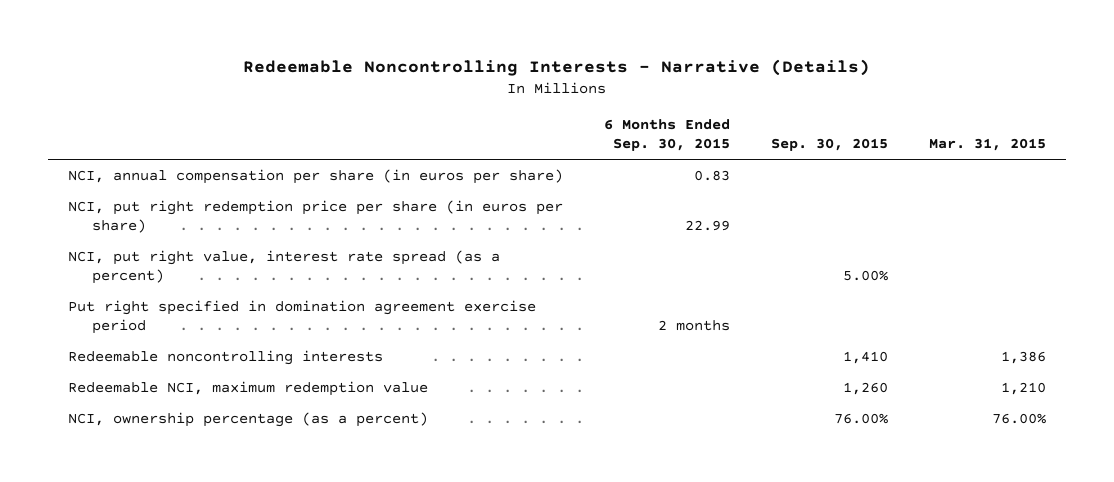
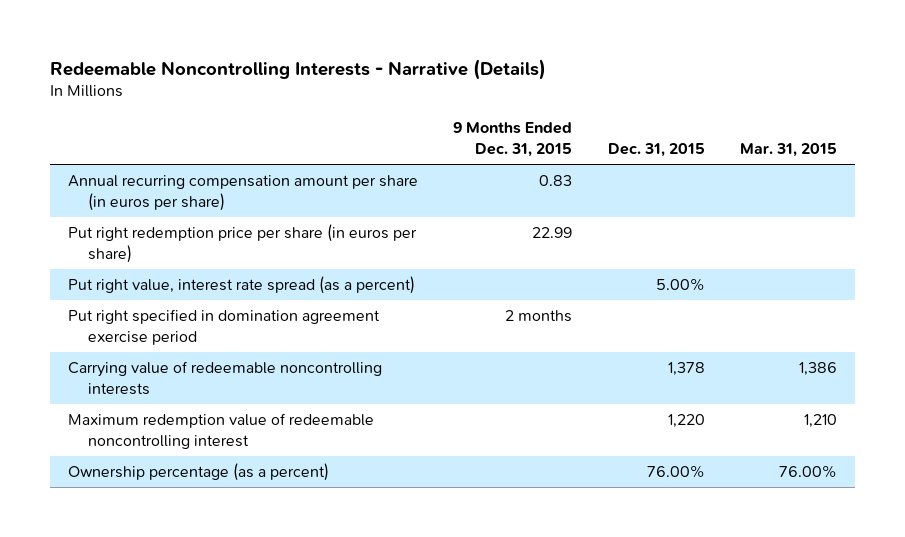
- | 6 Months Ended Sep. 30, 2015 | Sep. 30, 2015 | Mar. 31, 2015
+ | 9 Months Ended Dec. 31, 2015 | Dec. 31, 2015 | Mar. 31, 2015
- NCI, annual compensation per share (in euros per share) | 0.83 | |
- NCI, put right redemption price per share (in euros per share) | 22.99 | |
- NCI, put right value, interest rate spread (as a percent) | | 5.00% |
+ Annual recurring compensation amount per share (in euros per share) | 0.83 | |
+ Put right redemption price per share (in euros per share) | 22.99 | |
+ Put right value, interest rate spread (as a percent) | | 5.00% |
- Redeemable noncontrolling interests | | 1,410 | 1,386
- Redeemable NCI, maximum redemption value | | 1,260 | 1,210
- NCI, ownership percentage (as a percent) | | 76.00% | 76.00%
+ Carrying value of redeemable noncontrolling interests | | 1,378 | 1,386
+ Maximum redemption value of redeemable noncontrolling interest | | 1,220 | 1,210
+ Ownership percentage (as a percent) | | 76.00% | 76.00%

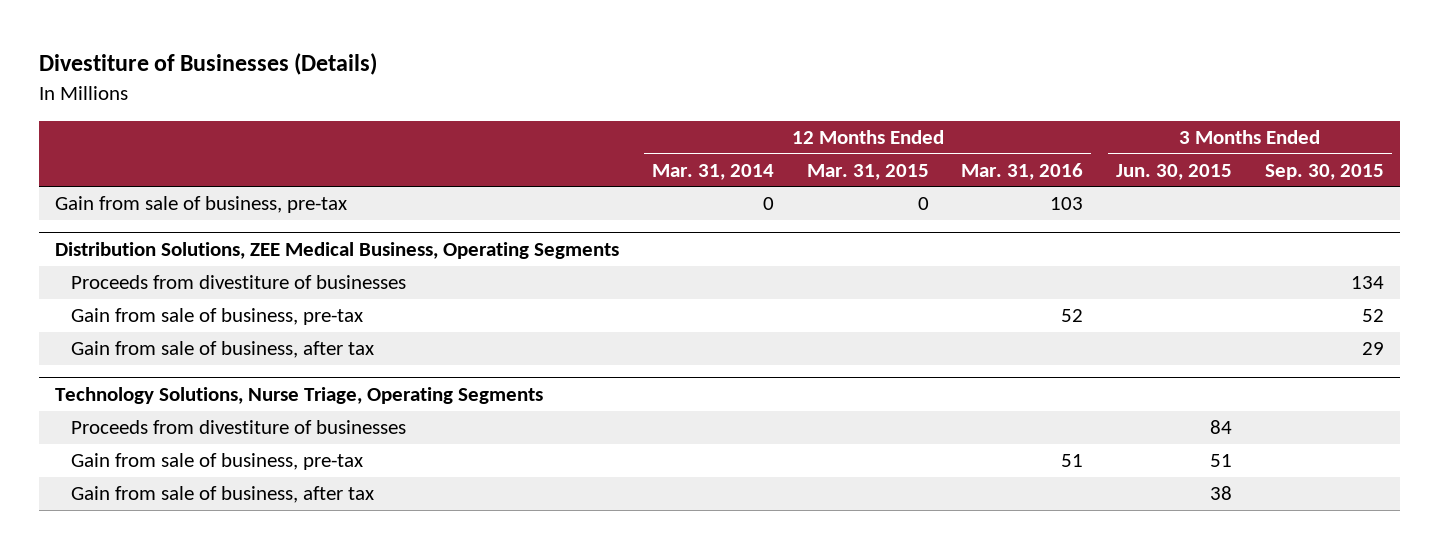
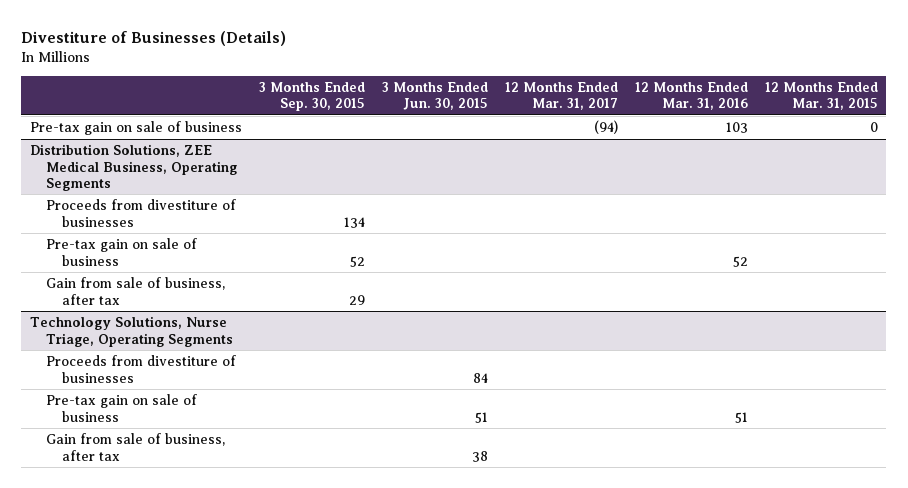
- | 12 Months Ended Mar. 31, 2014 | 12 Months Ended Mar. 31, 2015 | 12 Months Ended Mar. 31, 2016 | 3 Months Ended Jun. 30, 2015 | 3 Months Ended Sep. 30, 2015
+ | 3 Months Ended Sep. 30, 2015 | 3 Months Ended Jun. 30, 2015 | 12 Months Ended Mar. 31, 2017 | 12 Months Ended Mar. 31, 2016 | 12 Months Ended Mar. 31, 2015
- Gain from sale of business, pre-tax | 0 | 0 | 103 | |
+ Pre-tax gain on sale of business | | | (94) | 103 | 0
@ Distribution Solutions, ZEE Medical Business, Operating Segments
- Gain from sale of business, pre-tax | | | 52 | | 52
+ Pre-tax gain on sale of business | 52 | | | 52 |
@ Technology Solutions, Nurse Triage, Operating Segments
- Gain from sale of business, pre-tax | | | 51 | 51 |
+ Pre-tax gain on sale of business | | 51 | | 51 |

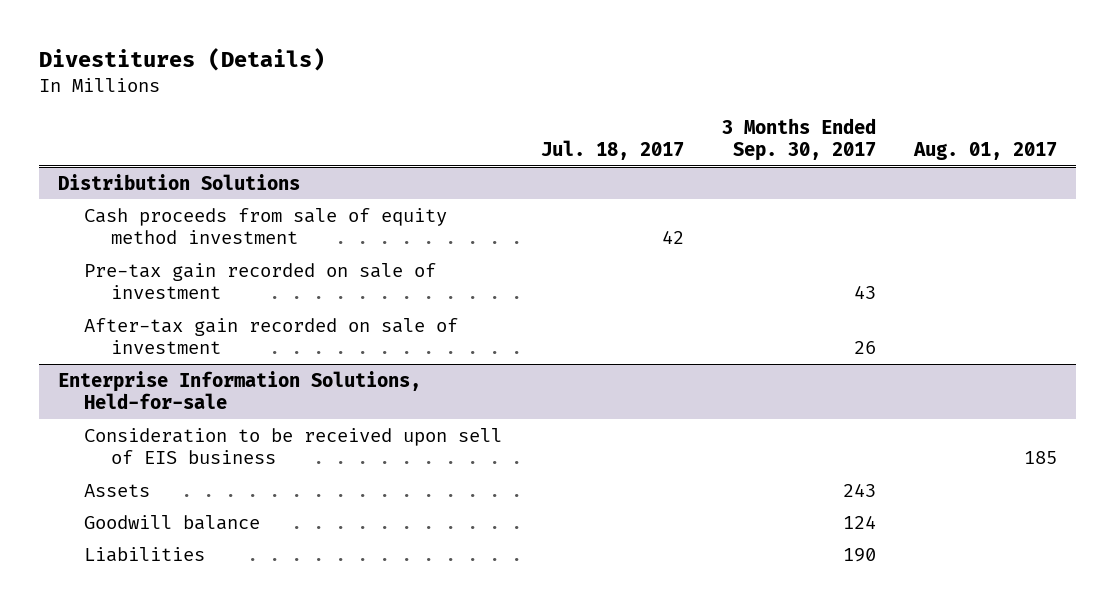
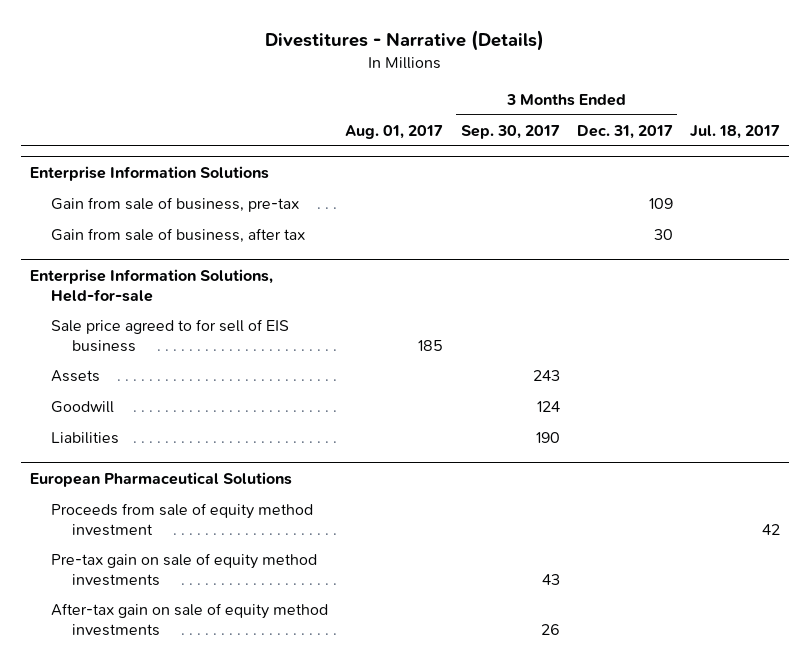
- Divestitures (Details)
+ Divestitures - Narrative (Details)
- | Jul. 18, 2017 | 3 Months Ended Sep. 30, 2017 | Aug. 01, 2017
+ | Aug. 01, 2017 | 3 Months Ended Sep. 30, 2017 | 3 Months Ended Dec. 31, 2017 | Jul. 18, 2017
- Distribution Solutions
- Cash proceeds from sale of equity method investment | 42 | |
- Pre-tax gain recorded on sale of investment | | 43 |
- After-tax gain recorded on sale of investment | | 26 |
+ Enterprise Information Solutions
+ Gain from sale of business, pre-tax | | | 109 |
+ Gain from sale of business, after tax | | | 30 |
@ Enterprise Information Solutions, Held-for-sale
- Consideration to be received upon sell of EIS business | | | 185
+ Sale price agreed to for sell of EIS business | 185 | | |
- Goodwill balance | | 124 |
+ Goodwill | | 124 | |
+ European Pharmaceutical Solutions
+ Proceeds from sale of equity method investment | | | | 42
+ Pre-tax gain on sale of equity method investments | | 43 | |
+ After-tax gain on sale of equity method investments | | 26 | |

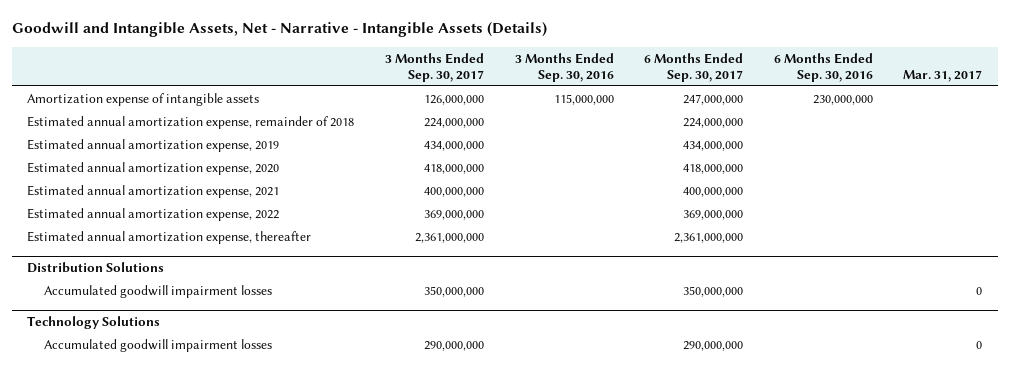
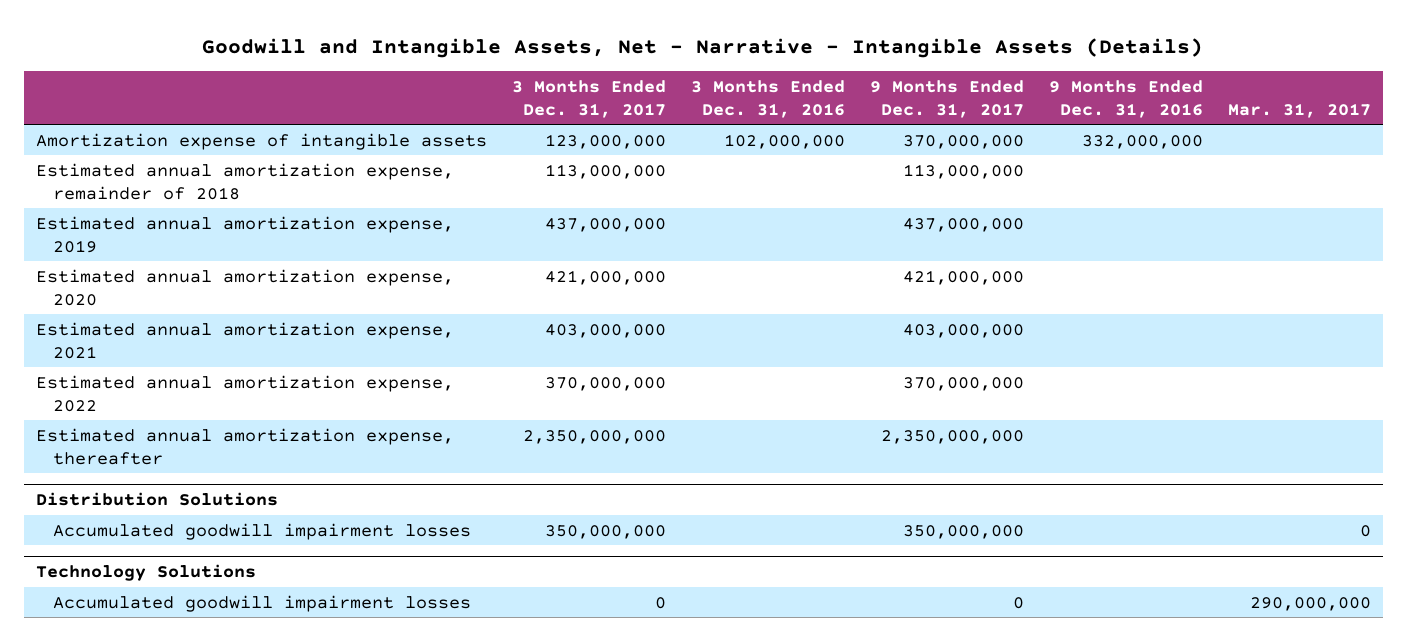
- | 3 Months Ended Sep. 30, 2017 | 3 Months Ended Sep. 30, 2016 | 6 Months Ended Sep. 30, 2017 | 6 Months Ended Sep. 30, 2016 | Mar. 31, 2017
+ | 3 Months Ended Dec. 31, 2017 | 3 Months Ended Dec. 31, 2016 | 9 Months Ended Dec. 31, 2017 | 9 Months Ended Dec. 31, 2016 | Mar. 31, 2017
@ Technology Solutions
- Accumulated goodwill impairment losses | 290,000,000 | | 290,000,000 | | 0
+ Accumulated goodwill impairment losses | 0 | | 0 | | 290,000,000

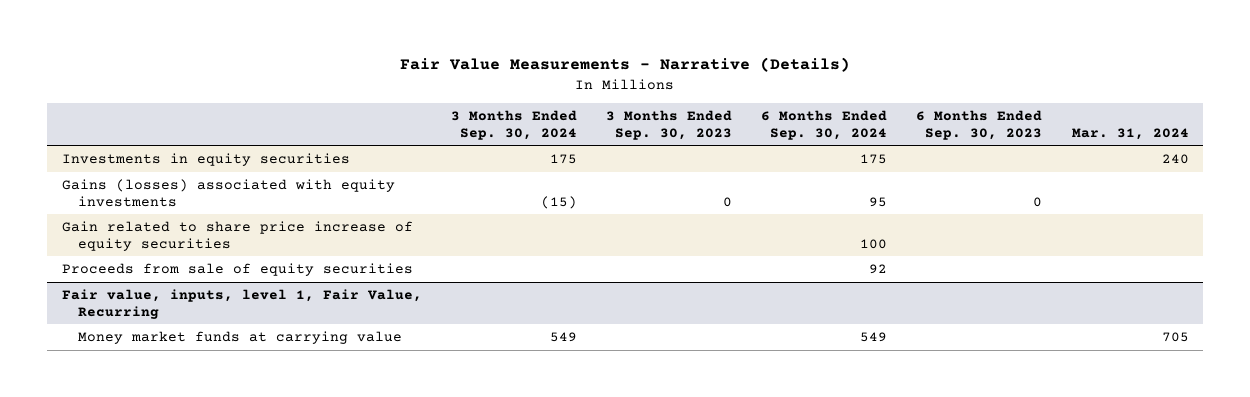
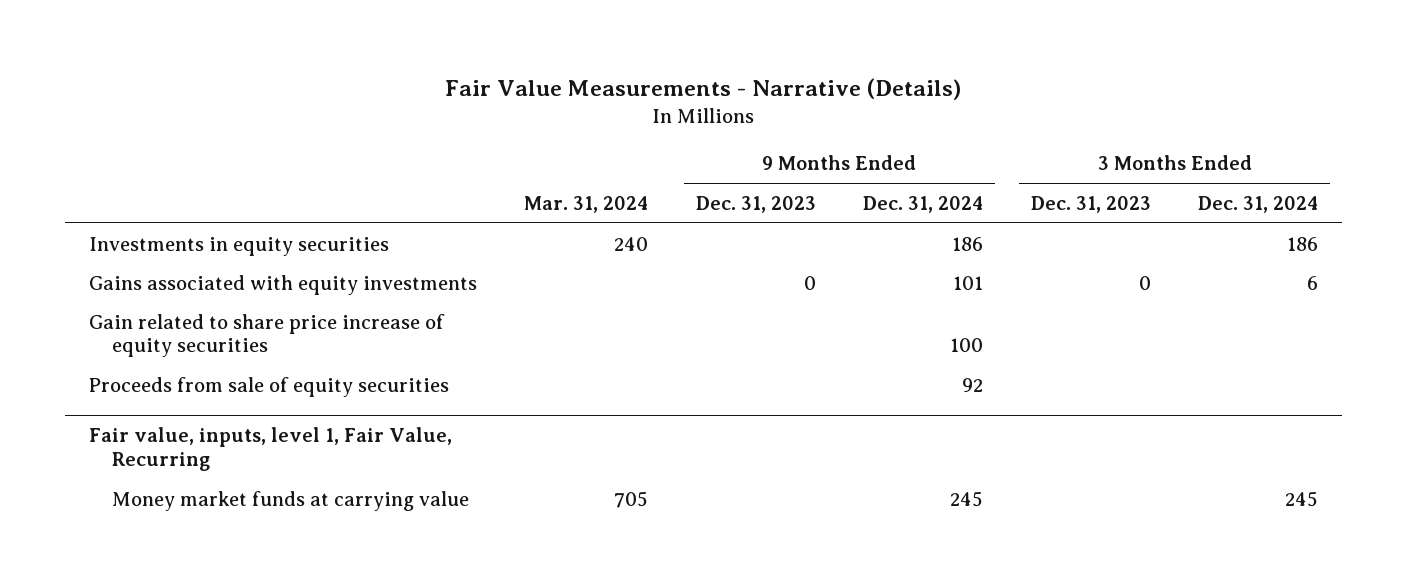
- | 3 Months Ended Sep. 30, 2024 | 3 Months Ended Sep. 30, 2023 | 6 Months Ended Sep. 30, 2024 | 6 Months Ended Sep. 30, 2023 | Mar. 31, 2024
+ | Mar. 31, 2024 | 9 Months Ended Dec. 31, 2023 | 9 Months Ended Dec. 31, 2024 | 3 Months Ended Dec. 31, 2023 | 3 Months Ended Dec. 31, 2024
- Gains (losses) associated with equity investments | (15) | 0 | 95 | 0 |
+ Gains associated with equity investments | | 0 | 101 | 0 | 6

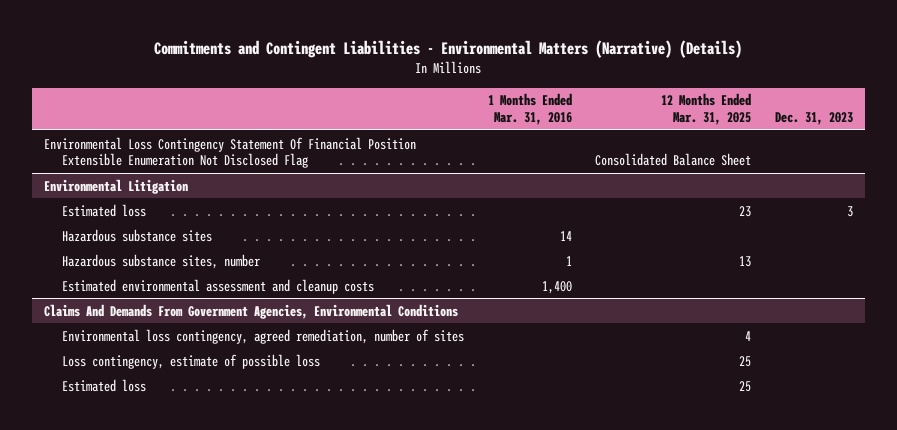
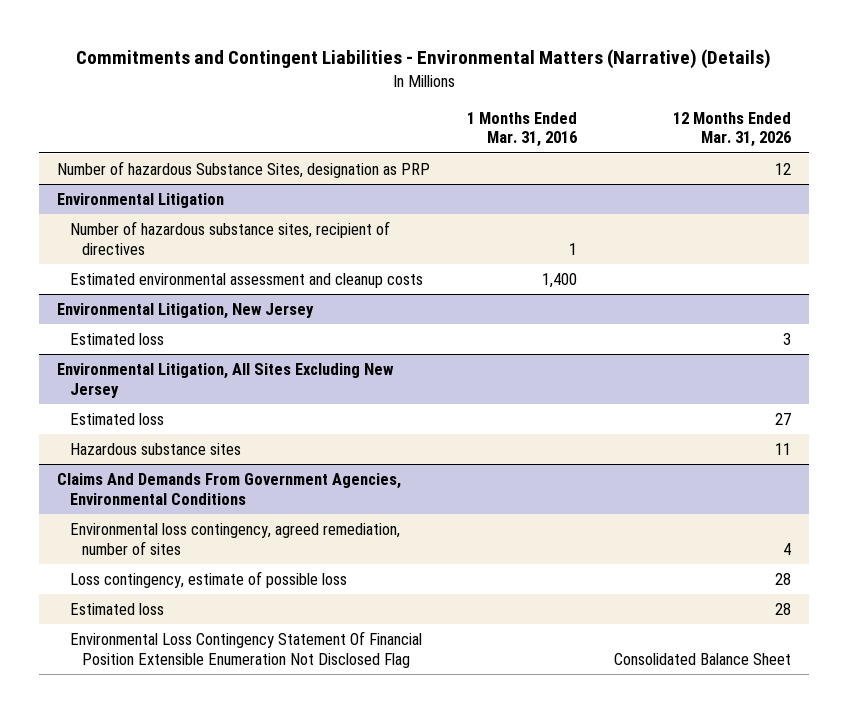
- | 1 Months Ended Mar. 31, 2016 | 12 Months Ended Mar. 31, 2025 | Dec. 31, 2023
+ | 1 Months Ended Mar. 31, 2016 | 12 Months Ended Mar. 31, 2026
- Environmental Loss Contingency Statement Of Financial Position Extensible Enumeration Not Disclosed Flag | | Consolidated Balance Sheet |
+ Number of hazardous Substance Sites, designation as PRP | | 12
@ Environmental Litigation
- Estimated loss | | 23 | 3
- Hazardous substance sites | 14 | |
- Hazardous substance sites, number | 1 | 13 |
+ Number of hazardous substance sites, recipient of directives | 1 |
+ Environmental Litigation, New Jersey
+ Estimated loss | | 3
+ Environmental Litigation, All Sites Excluding New Jersey
+ Estimated loss | | 27
+ Hazardous substance sites | | 11
@ Claims And Demands From Government Agencies, Environmental Conditions
+ Environmental Loss Contingency Statement Of Financial Position Extensible Enumeration Not Disclosed Flag | | Consolidated Balance Sheet

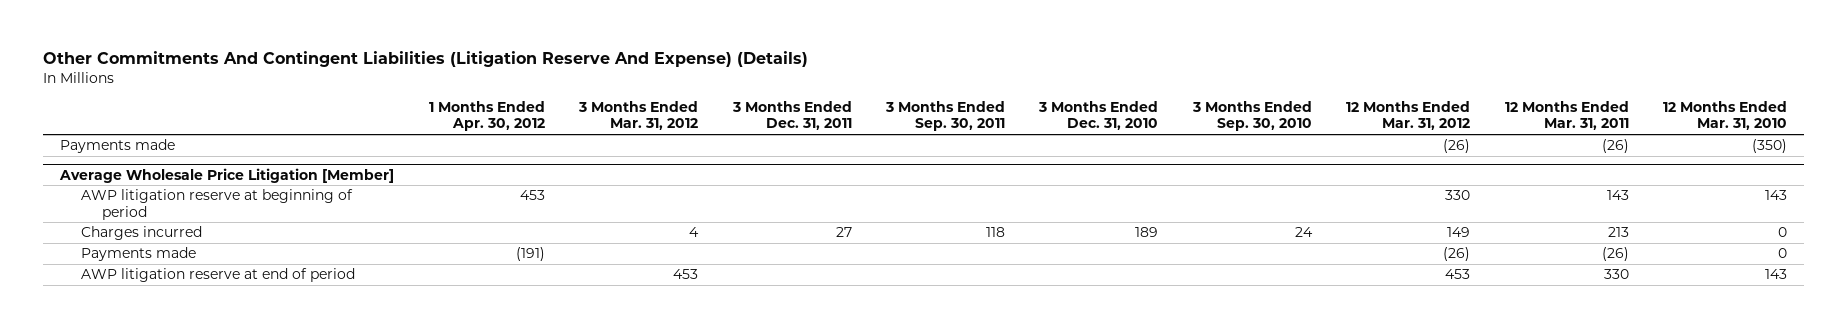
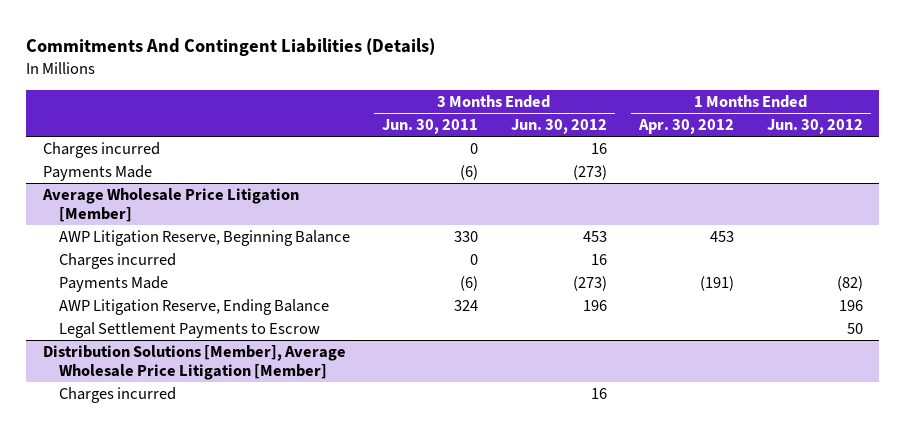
- Other Commitments And Contingent Liabilities (Litigation Reserve And Expense) (Details)
+ Commitments And Contingent Liabilities (Details)
- | 1 Months Ended Apr. 30, 2012 | 3 Months Ended Mar. 31, 2012 | 3 Months Ended Dec. 31, 2011 | 3 Months Ended Sep. 30, 2011 | 3 Months Ended Dec. 31, 2010 | 3 Months Ended Sep. 30, 2010 | 12 Months Ended Mar. 31, 2012 | 12 Months Ended Mar. 31, 2011 | 12 Months Ended Mar. 31, 2010
+ | 3 Months Ended Jun. 30, 2011 | 3 Months Ended Jun. 30, 2012 | 1 Months Ended Apr. 30, 2012 | 1 Months Ended Jun. 30, 2012
- Payments made | | | | | | | (26) | (26) | (350)
+ Charges incurred | 0 | 16 | |
+ Payments Made | (6) | (273) | |
@ Average Wholesale Price Litigation [Member]
- AWP litigation reserve at beginning of period | 453 | | | | | | 330 | 143 | 143
+ AWP Litigation Reserve, Beginning Balance | 330 | 453 | 453 |
- Payments made | (191) | | | | | | (26) | (26) | 0
- AWP litigation reserve at end of period | | 453 | | | | | 453 | 330 | 143
+ Payments Made | (6) | (273) | (191) | (82)
+ AWP Litigation Reserve, Ending Balance | 324 | 196 | | 196
+ Legal Settlement Payments to Escrow | | | | 50
+ Distribution Solutions [Member], Average Wholesale Price Litigation [Member]
+ Charges incurred | | 16 | |

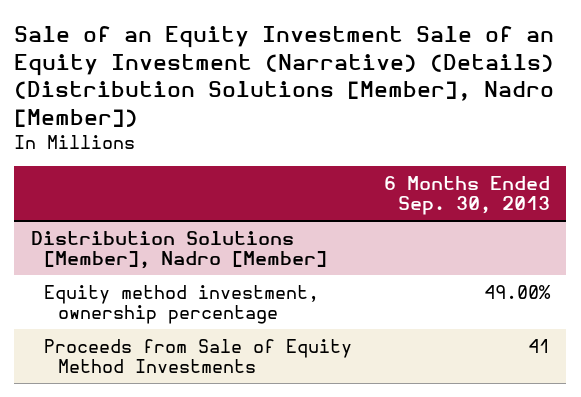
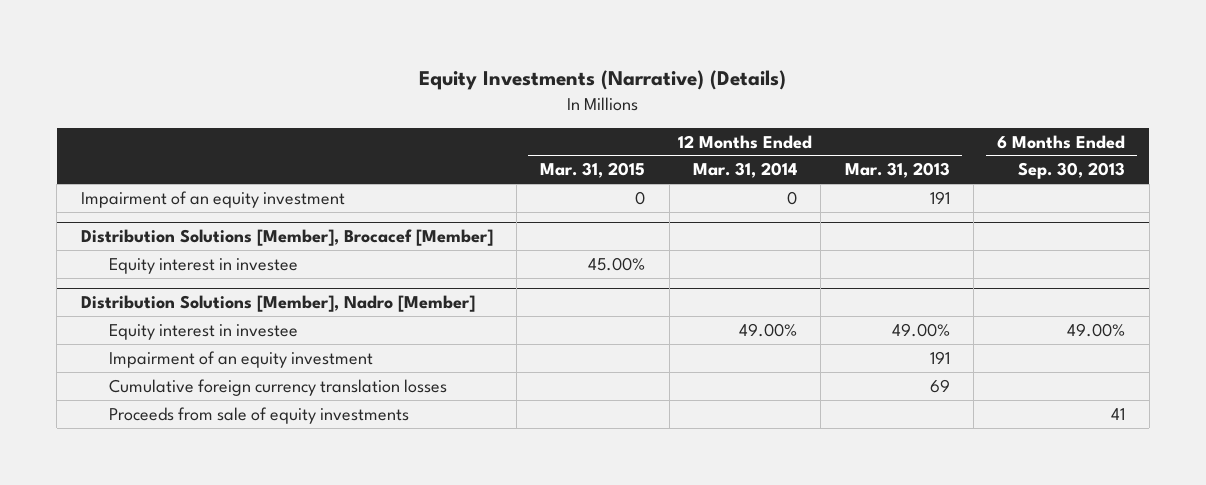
- Sale of an Equity Investment Sale of an Equity Investment (Narrative) (Details) (Distribution Solutions [Member], Nadro [Member])
+ Equity Investments (Narrative) (Details)
- | 6 Months Ended Sep. 30, 2013
+ | 12 Months Ended Mar. 31, 2015 | 12 Months Ended Mar. 31, 2014 | 12 Months Ended Mar. 31, 2013 | 6 Months Ended Sep. 30, 2013
+ Impairment of an equity investment | 0 | 0 | 191 |
+ Distribution Solutions [Member], Brocacef [Member]
+ Equity interest in investee | 45.00% | | |
@ Distribution Solutions [Member], Nadro [Member]
- Equity method investment, ownership percentage | 49.00%
- Proceeds from Sale of Equity Method Investments | 41
+ Equity interest in investee | | 49.00% | 49.00% | 49.00%
+ Impairment of an equity investment | | | 191 |
+ Cumulative foreign currency translation losses | | | 69 |
+ Proceeds from sale of equity investments | | | | 41

